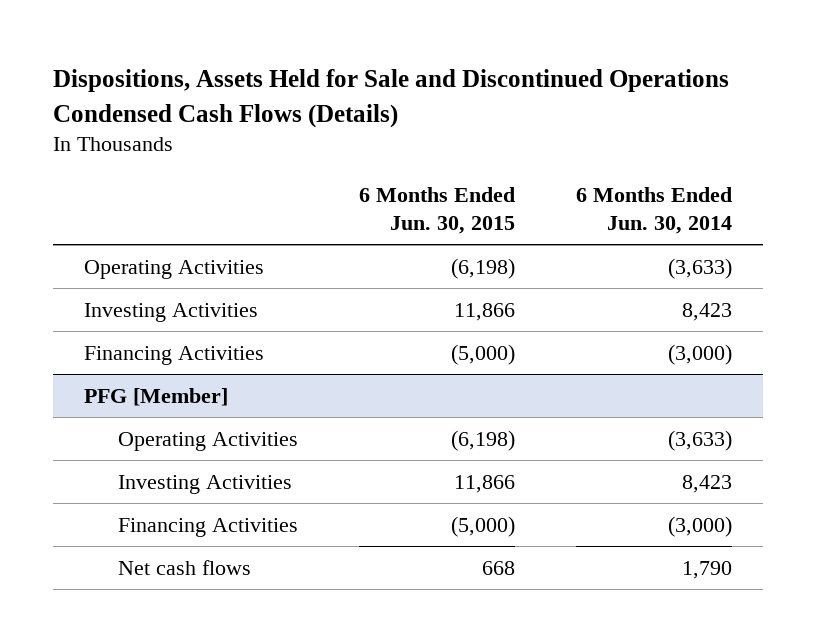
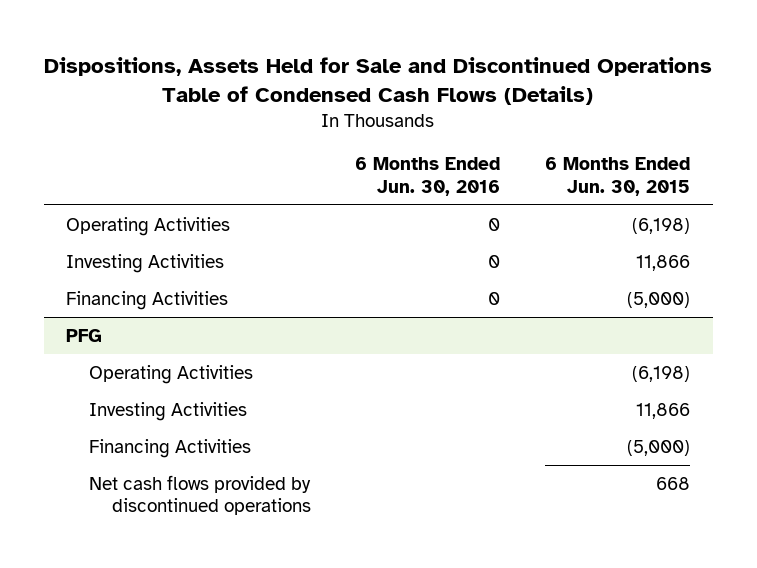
- Dispositions, Assets Held for Sale and Discontinued Operations Condensed Cash Flows (Details)
+ Dispositions, Assets Held for Sale and Discontinued Operations Table of Condensed Cash Flows (Details)
- | 6 Months Ended Jun. 30, 2015 | 6 Months Ended Jun. 30, 2014
+ | 6 Months Ended Jun. 30, 2016 | 6 Months Ended Jun. 30, 2015
- PFG [Member]
+ PFG
- Net cash flows | 668 | 1,790
+ Net cash flows provided by discontinued operations | | 668

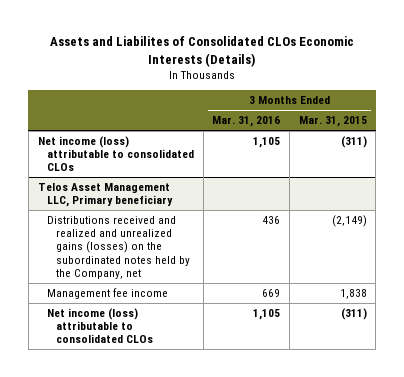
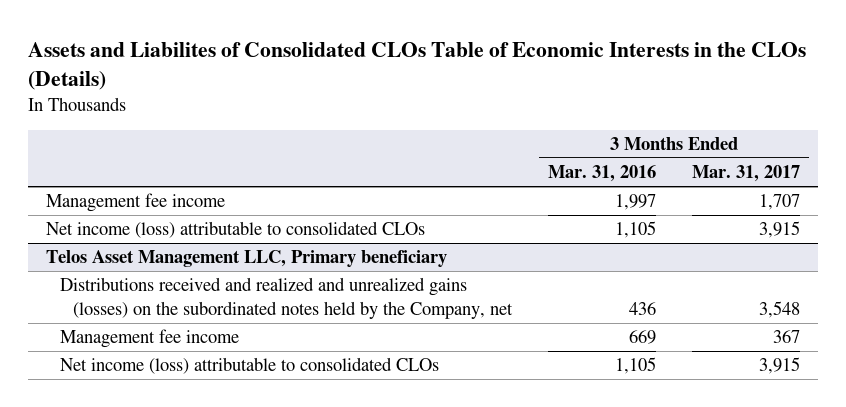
- Assets and Liabilites of Consolidated CLOs Economic Interests (Details)
+ Assets and Liabilites of Consolidated CLOs Table of Economic Interests in the CLOs (Details)
- | 3 Months Ended Mar. 31, 2016 | 3 Months Ended Mar. 31, 2015
+ | 3 Months Ended Mar. 31, 2016 | 3 Months Ended Mar. 31, 2017
+ Management fee income | 1,997 | 1,707

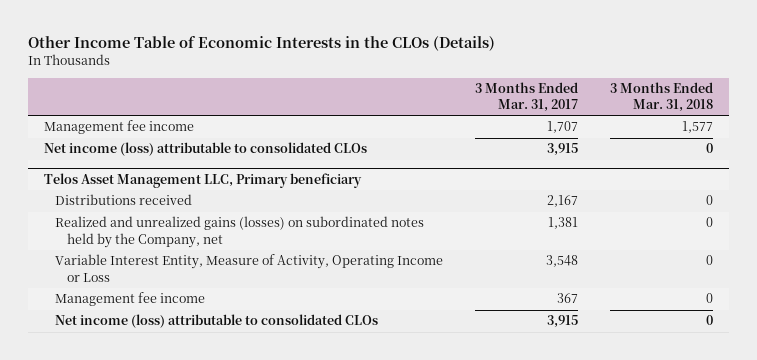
- Assets and Liabilites of Consolidated CLOs Table of Economic Interests in the CLOs (Details)
+ Other Income Table of Economic Interests in the CLOs (Details)
- | 3 Months Ended Mar. 31, 2016 | 3 Months Ended Mar. 31, 2017
+ | 3 Months Ended Mar. 31, 2017 | 3 Months Ended Mar. 31, 2018
@ Telos Asset Management LLC, Primary beneficiary
- Distributions received and realized and unrealized gains (losses) on the subordinated notes held by the Company, net | 436 | 3,548
+ Distributions received | 2,167 | 0
+ Realized and unrealized gains (losses) on subordinated notes held by the Company, net | 1,381 | 0
+ Variable Interest Entity, Measure of Activity, Operating Income or Loss | 3,548 | 0

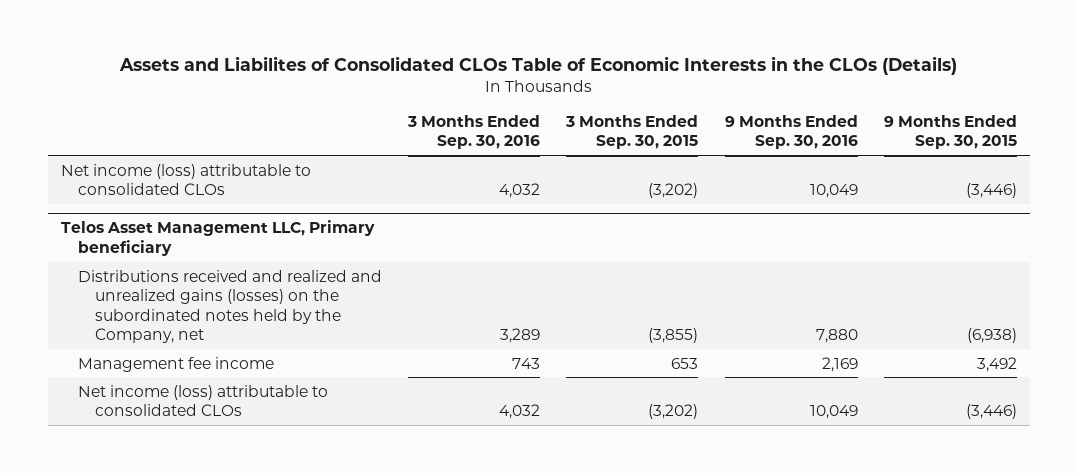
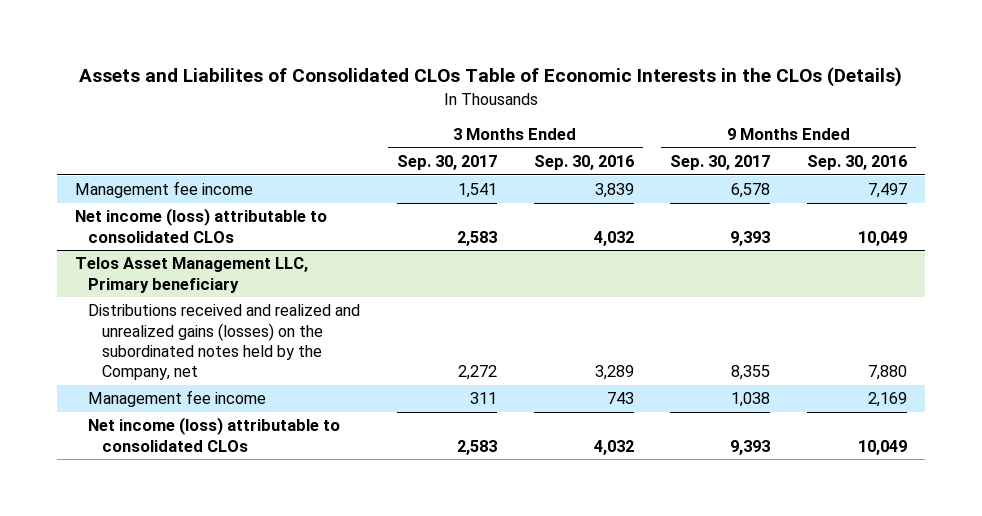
- | 3 Months Ended Sep. 30, 2016 | 3 Months Ended Sep. 30, 2015 | 9 Months Ended Sep. 30, 2016 | 9 Months Ended Sep. 30, 2015
+ | 3 Months Ended Sep. 30, 2017 | 3 Months Ended Sep. 30, 2016 | 9 Months Ended Sep. 30, 2017 | 9 Months Ended Sep. 30, 2016
+ Management fee income | 1,541 | 3,839 | 6,578 | 7,497

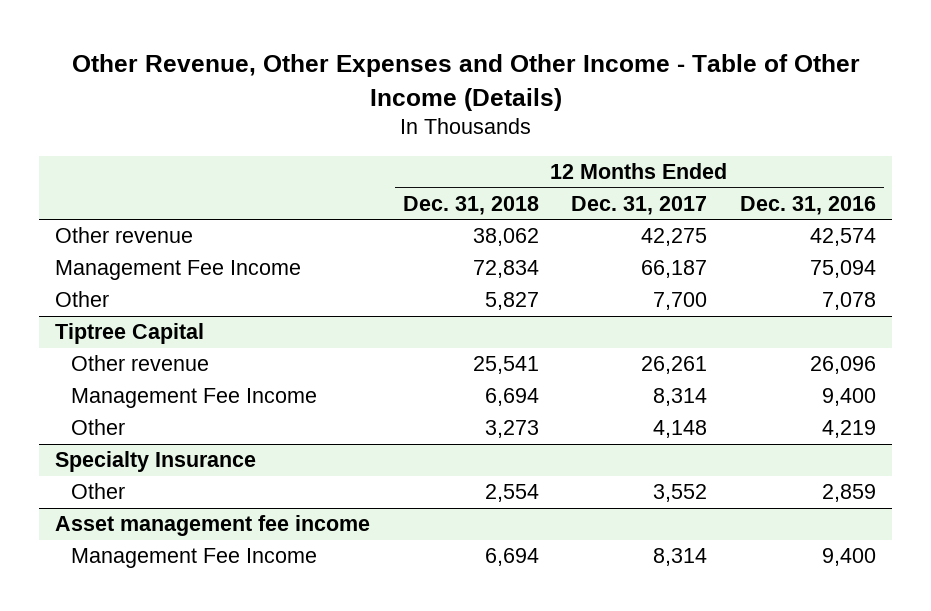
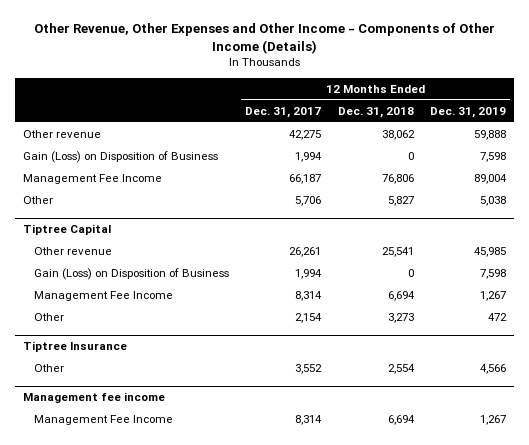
- Other Revenue, Other Expenses and Other Income - Table of Other Income (Details)
+ Other Revenue, Other Expenses and Other Income - Components of Other Income (Details)
- | 12 Months Ended Dec. 31, 2018 | 12 Months Ended Dec. 31, 2017 | 12 Months Ended Dec. 31, 2016
+ | 12 Months Ended Dec. 31, 2017 | 12 Months Ended Dec. 31, 2018 | 12 Months Ended Dec. 31, 2019
- Management Fee Income | 72,834 | 66,187 | 75,094
- Other | 5,827 | 7,700 | 7,078
+ Gain (Loss) on Disposition of Business | 1,994 | 0 | 7,598
+ Management Fee Income | 66,187 | 76,806 | 89,004
+ Other | 5,706 | 5,827 | 5,038
@ Tiptree Capital
+ Gain (Loss) on Disposition of Business | 1,994 | 0 | 7,598
- Other | 3,273 | 4,148 | 4,219
- Specialty Insurance
@ Tiptree Capital
+ Other | 2,154 | 3,273 | 472
+ Tiptree Insurance
- Asset management fee income
+ Management fee income

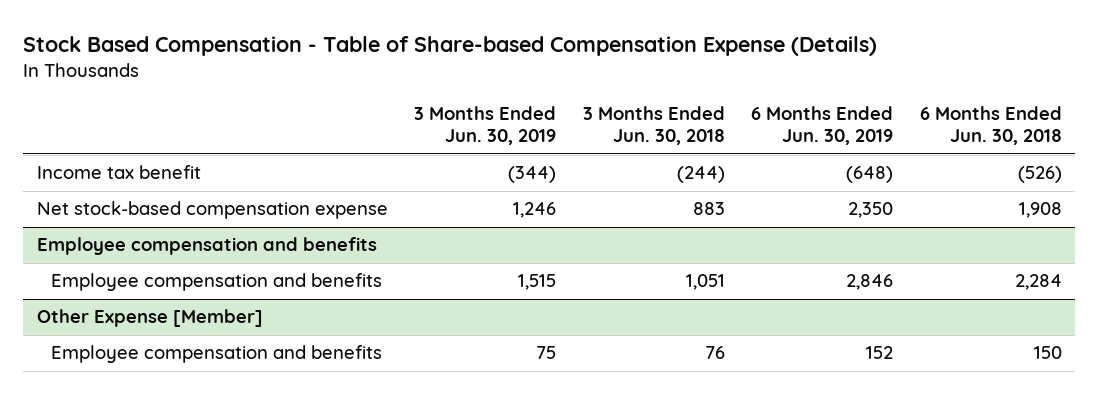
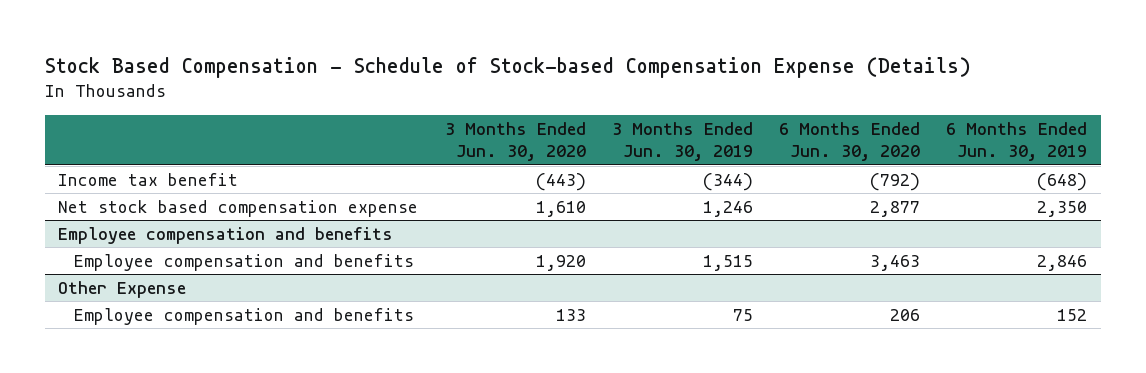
- Stock Based Compensation - Table of Share-based Compensation Expense (Details)
+ Stock Based Compensation - Schedule of Stock-based Compensation Expense (Details)
- | 3 Months Ended Jun. 30, 2019 | 3 Months Ended Jun. 30, 2018 | 6 Months Ended Jun. 30, 2019 | 6 Months Ended Jun. 30, 2018
+ | 3 Months Ended Jun. 30, 2020 | 3 Months Ended Jun. 30, 2019 | 6 Months Ended Jun. 30, 2020 | 6 Months Ended Jun. 30, 2019
- Net stock-based compensation expense | 1,246 | 883 | 2,350 | 1,908
+ Net stock based compensation expense | 1,610 | 1,246 | 2,877 | 2,350
- Other Expense [Member]
+ Other Expense

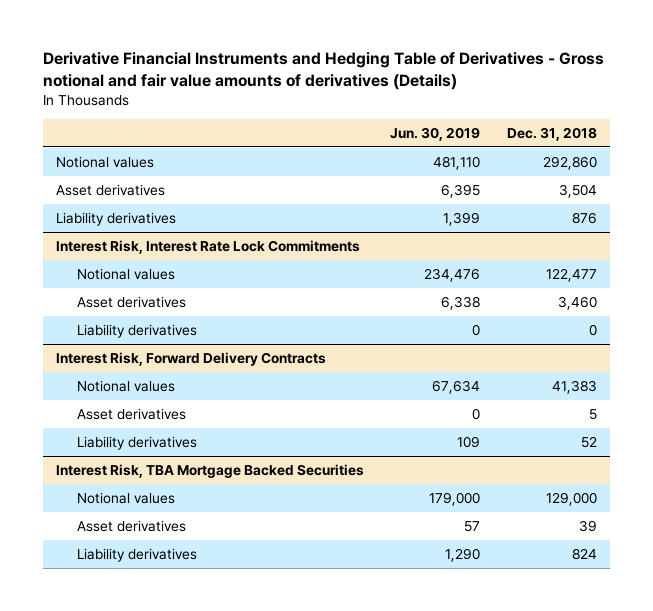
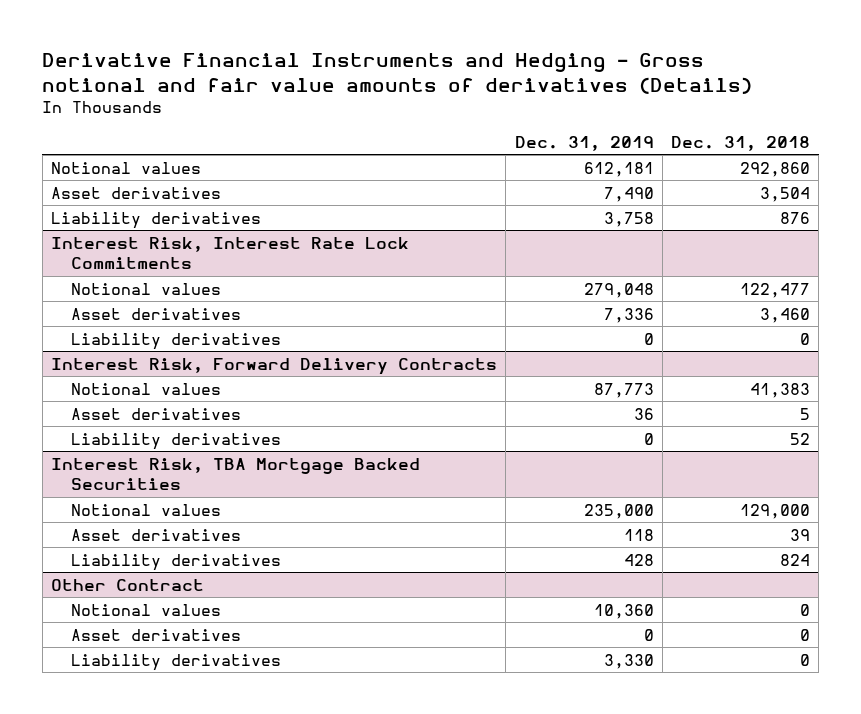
- Derivative Financial Instruments and Hedging Table of Derivatives - Gross notional and fair value amounts of derivatives (Details)
+ Derivative Financial Instruments and Hedging - Gross notional and fair value amounts of derivatives (Details)
- | Jun. 30, 2019 | Dec. 31, 2018
+ | Dec. 31, 2019 | Dec. 31, 2018
+ Other Contract
+ Notional values | 10,360 | 0
+ Asset derivatives | 0 | 0
+ Liability derivatives | 3,330 | 0

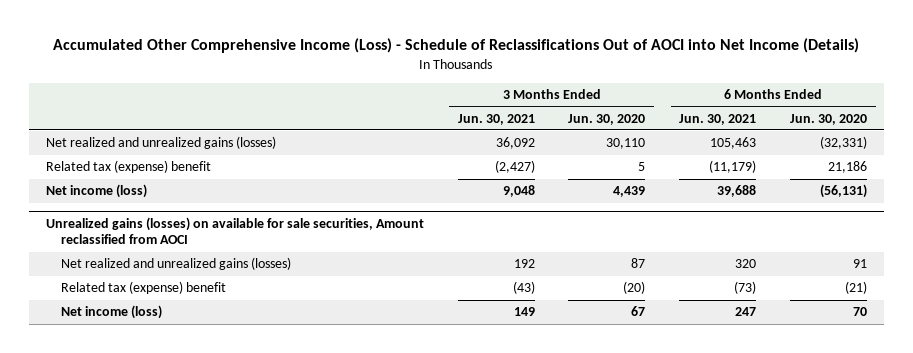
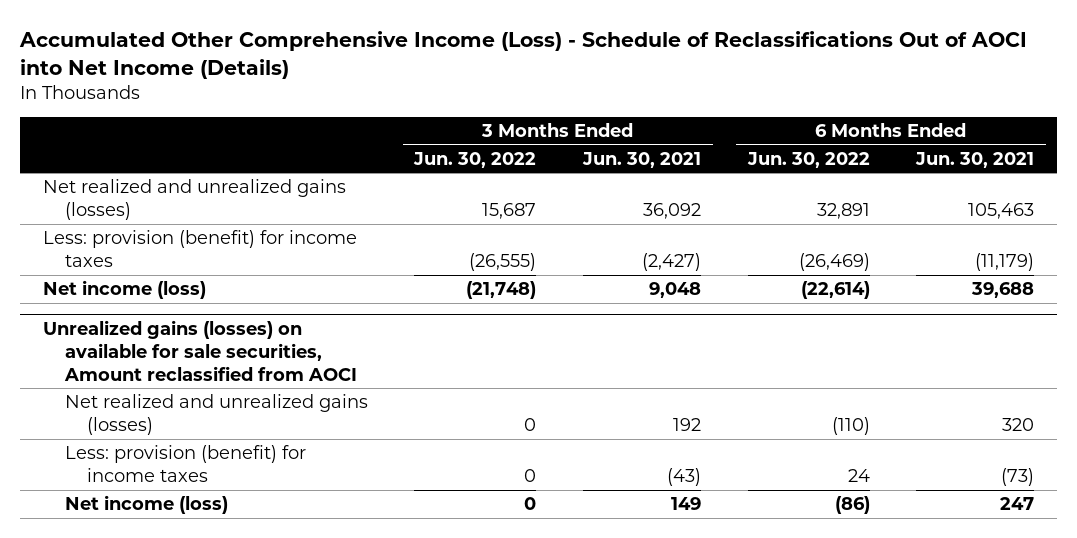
- | 3 Months Ended Jun. 30, 2021 | 3 Months Ended Jun. 30, 2020 | 6 Months Ended Jun. 30, 2021 | 6 Months Ended Jun. 30, 2020
+ | 3 Months Ended Jun. 30, 2022 | 3 Months Ended Jun. 30, 2021 | 6 Months Ended Jun. 30, 2022 | 6 Months Ended Jun. 30, 2021
- Related tax (expense) benefit | (2,427) | 5 | (11,179) | 21,186
+ Less: provision (benefit) for income taxes | (26,555) | (2,427) | (26,469) | (11,179)
@ Unrealized gains (losses) on available for sale securities, Amount reclassified from AOCI
- Related tax (expense) benefit | (43) | (20) | (73) | (21)
+ Less: provision (benefit) for income taxes | 0 | (43) | 24 | (73)

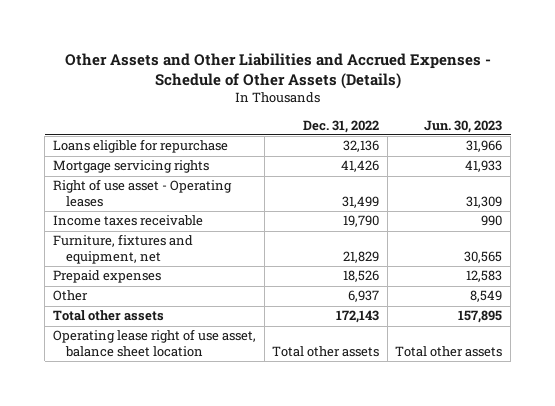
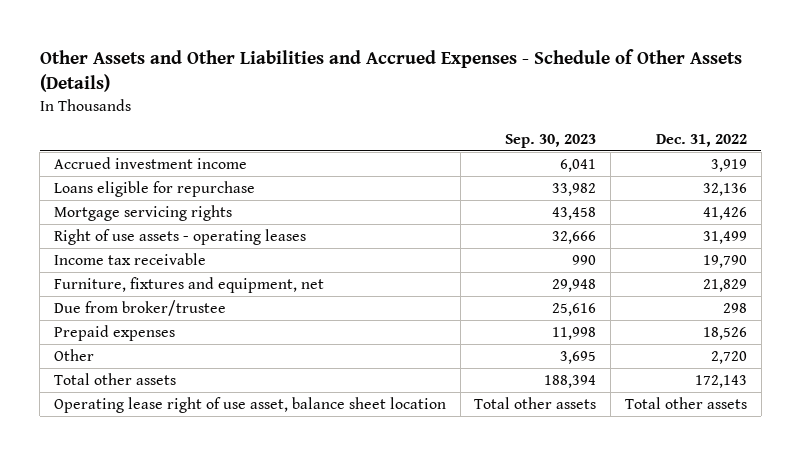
- | Dec. 31, 2022 | Jun. 30, 2023
+ | Sep. 30, 2023 | Dec. 31, 2022
+ Accrued investment income | 6,041 | 3,919
- Right of use asset - Operating leases | 31,499 | 31,309
- Income taxes receivable | 19,790 | 990
+ Right of use assets - operating leases | 32,666 | 31,499
+ Income tax receivable | 990 | 19,790
+ Due from broker/trustee | 25,616 | 298
- Other | 6,937 | 8,549
+ Other | 3,695 | 2,720

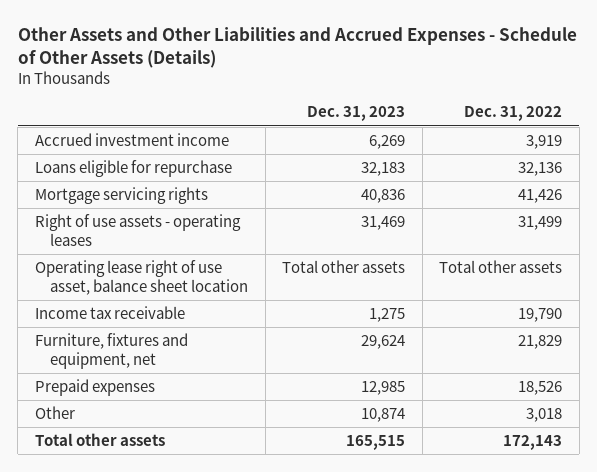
- | Sep. 30, 2023 | Dec. 31, 2022
+ | Dec. 31, 2023 | Dec. 31, 2022
moved up: Operating lease right of use asset, balance sheet location | Total other assets | Total other assets
- Due from broker/trustee | 25,616 | 298
- Other | 3,695 | 2,720
+ Other | 10,874 | 3,018

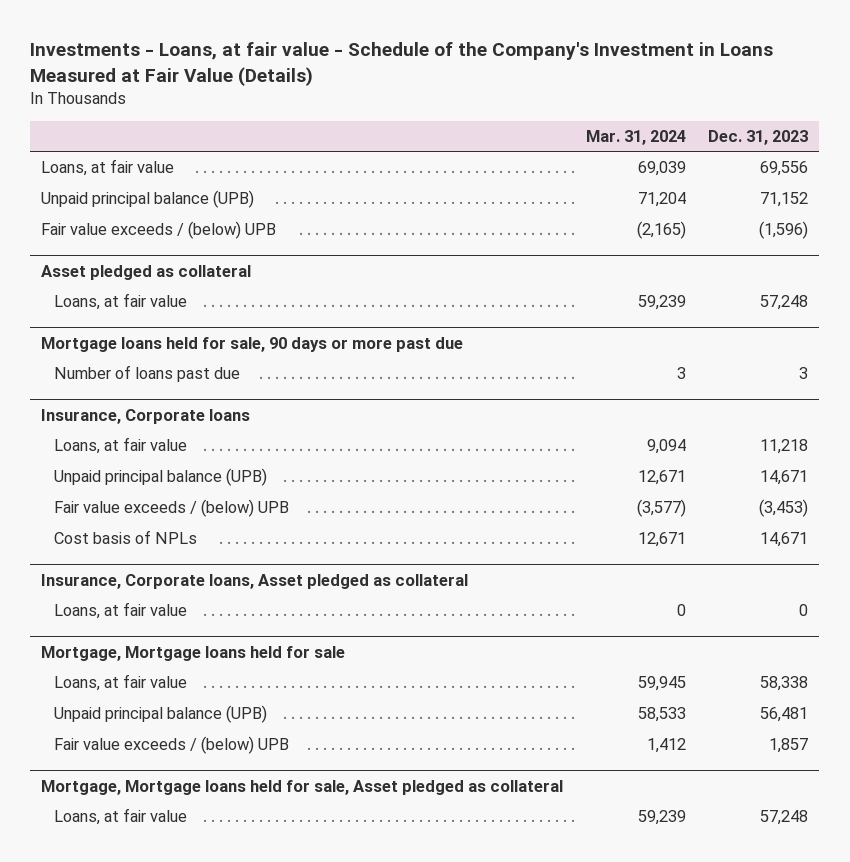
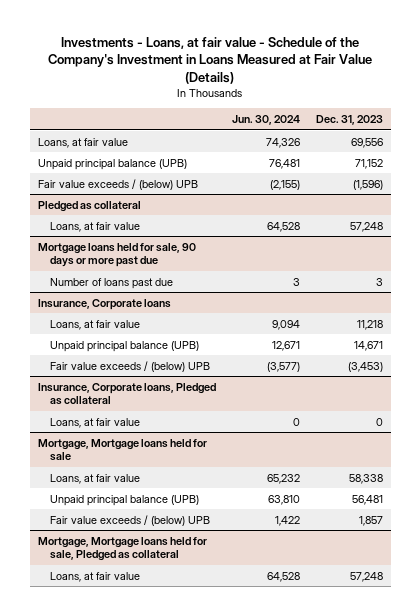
- | Mar. 31, 2024 | Dec. 31, 2023
+ | Jun. 30, 2024 | Dec. 31, 2023
- Asset pledged as collateral
+ Pledged as collateral
@ Insurance, Corporate loans
- Cost basis of NPLs | 12,671 | 14,671
- Insurance, Corporate loans, Asset pledged as collateral
+ Insurance, Corporate loans, Pledged as collateral
- Mortgage, Mortgage loans held for sale, Asset pledged as collateral
+ Mortgage, Mortgage loans held for sale, Pledged as collateral

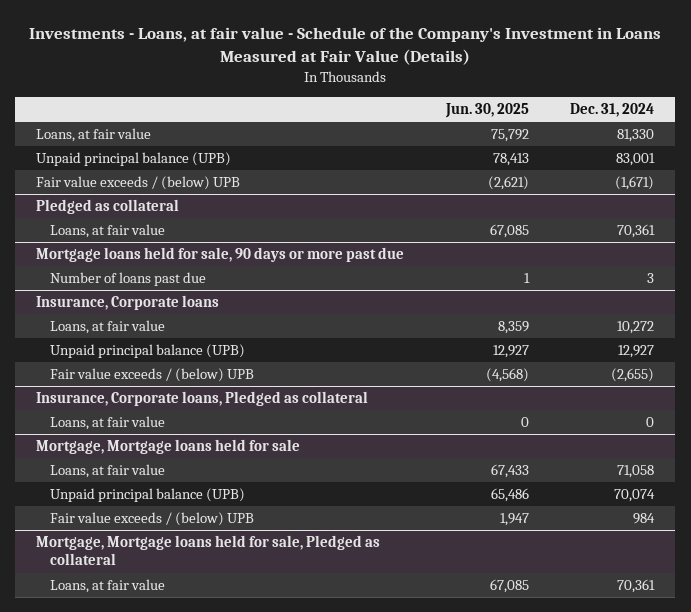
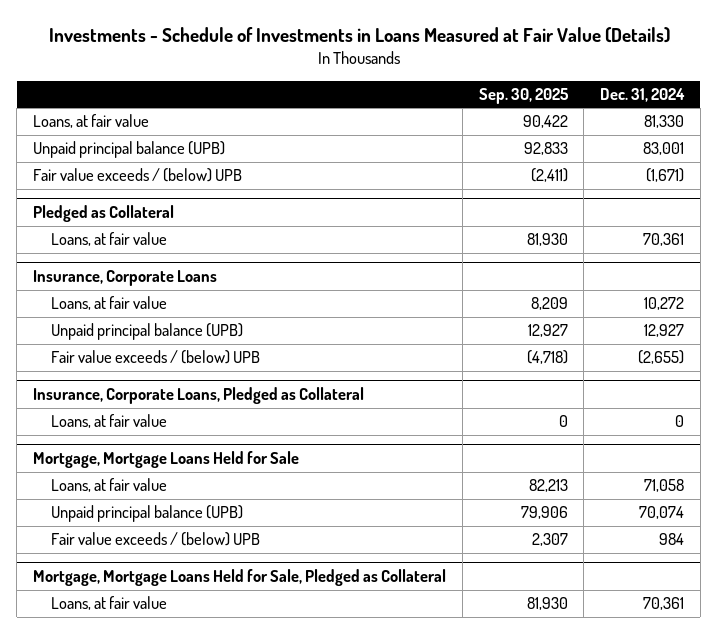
- Investments - Loans, at fair value - Schedule of the Company's Investment in Loans Measured at Fair Value (Details)
+ Investments - Schedule of Investments in Loans Measured at Fair Value (Details)
- | Jun. 30, 2025 | Dec. 31, 2024
+ | Sep. 30, 2025 | Dec. 31, 2024
- Pledged as collateral
+ Pledged as Collateral
- Mortgage loans held for sale, 90 days or more past due
- Number of loans past due | 1 | 3
- Insurance, Corporate loans
+ Insurance, Corporate Loans
- Insurance, Corporate loans, Pledged as collateral
+ Insurance, Corporate Loans, Pledged as Collateral
- Mortgage, Mortgage loans held for sale
+ Mortgage, Mortgage Loans Held for Sale
- Mortgage, Mortgage loans held for sale, Pledged as collateral
+ Mortgage, Mortgage Loans Held for Sale, Pledged as Collateral

